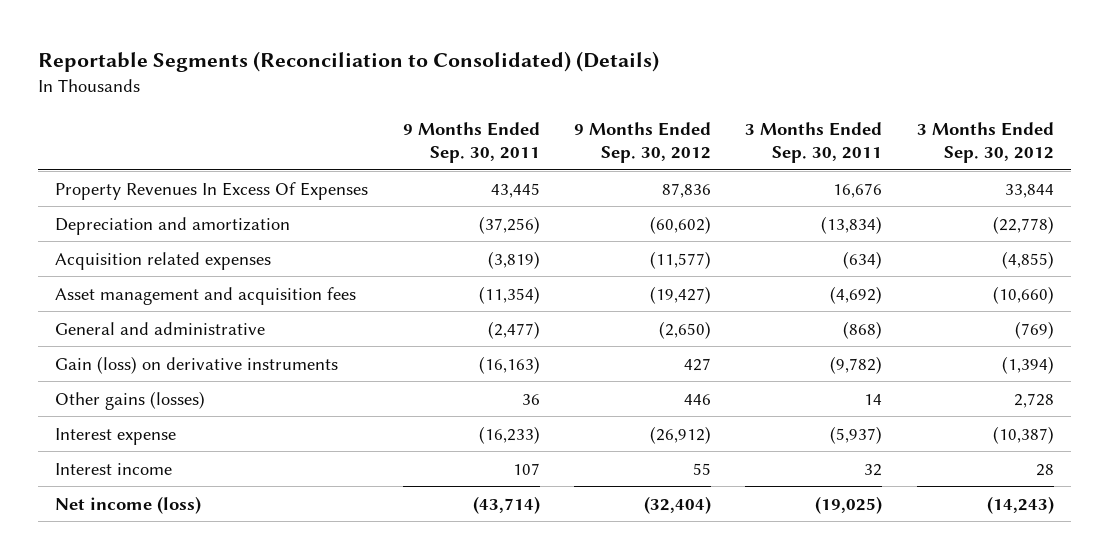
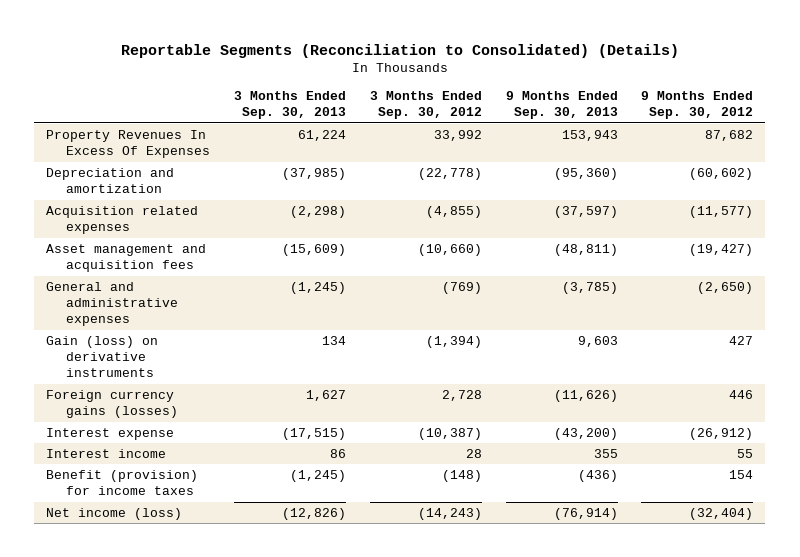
- | 9 Months Ended Sep. 30, 2011 | 9 Months Ended Sep. 30, 2012 | 3 Months Ended Sep. 30, 2011 | 3 Months Ended Sep. 30, 2012
+ | 3 Months Ended Sep. 30, 2013 | 3 Months Ended Sep. 30, 2012 | 9 Months Ended Sep. 30, 2013 | 9 Months Ended Sep. 30, 2012
- Property Revenues In Excess Of Expenses | 43,445 | 87,836 | 16,676 | 33,844
+ Property Revenues In Excess Of Expenses | 61,224 | 33,992 | 153,943 | 87,682
- General and administrative | (2,477) | (2,650) | (868) | (769)
+ General and administrative expenses | (1,245) | (769) | (3,785) | (2,650)
- Other gains (losses) | 36 | 446 | 14 | 2,728
+ Foreign currency gains (losses) | 1,627 | 2,728 | (11,626) | 446
+ Benefit (provision) for income taxes | (1,245) | (148) | (436) | 154

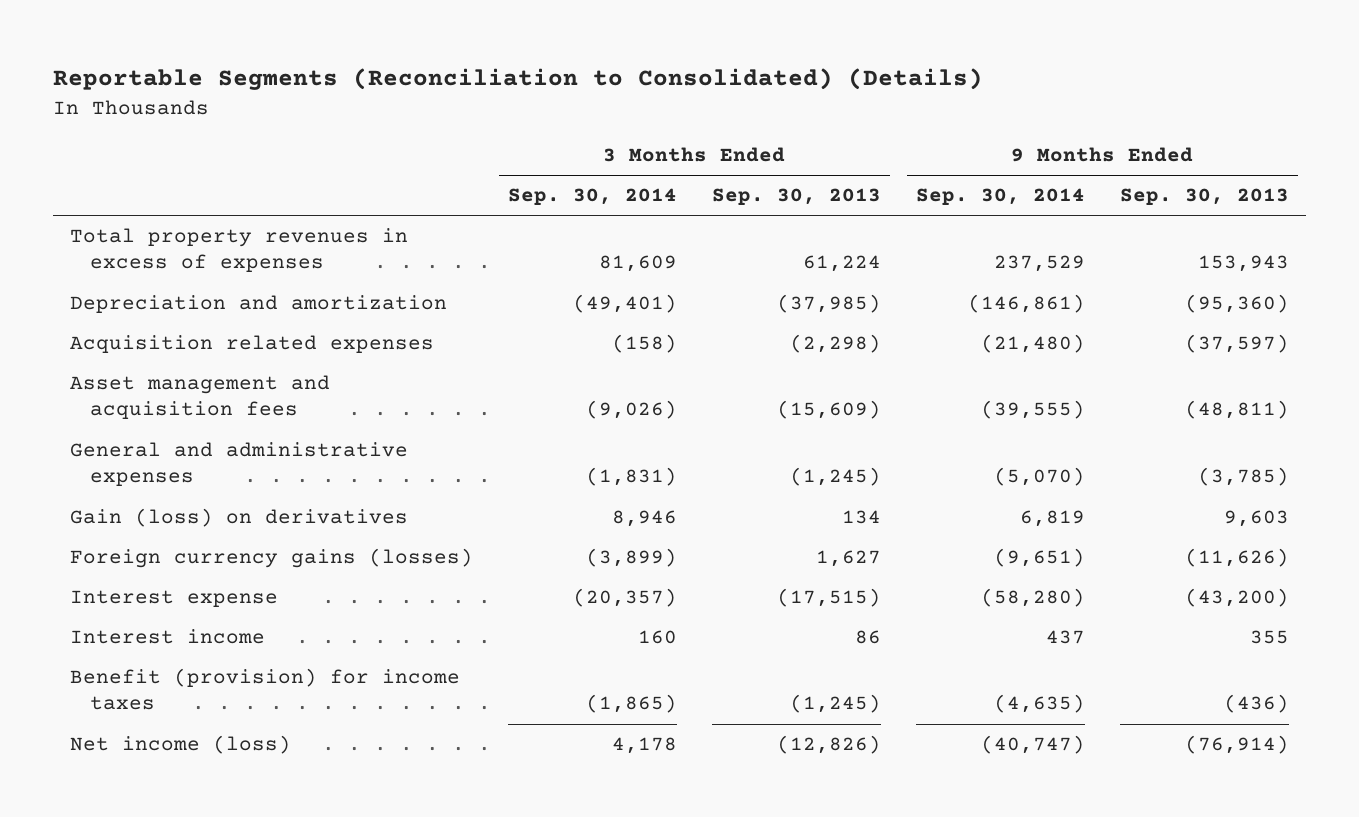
- | 3 Months Ended Sep. 30, 2013 | 3 Months Ended Sep. 30, 2012 | 9 Months Ended Sep. 30, 2013 | 9 Months Ended Sep. 30, 2012
+ | 3 Months Ended Sep. 30, 2014 | 3 Months Ended Sep. 30, 2013 | 9 Months Ended Sep. 30, 2014 | 9 Months Ended Sep. 30, 2013
- Property Revenues In Excess Of Expenses | 61,224 | 33,992 | 153,943 | 87,682
+ Total property revenues in excess of expenses | 81,609 | 61,224 | 237,529 | 153,943
- Gain (loss) on derivative instruments | 134 | (1,394) | 9,603 | 427
+ Gain (loss) on derivatives | 8,946 | 134 | 6,819 | 9,603

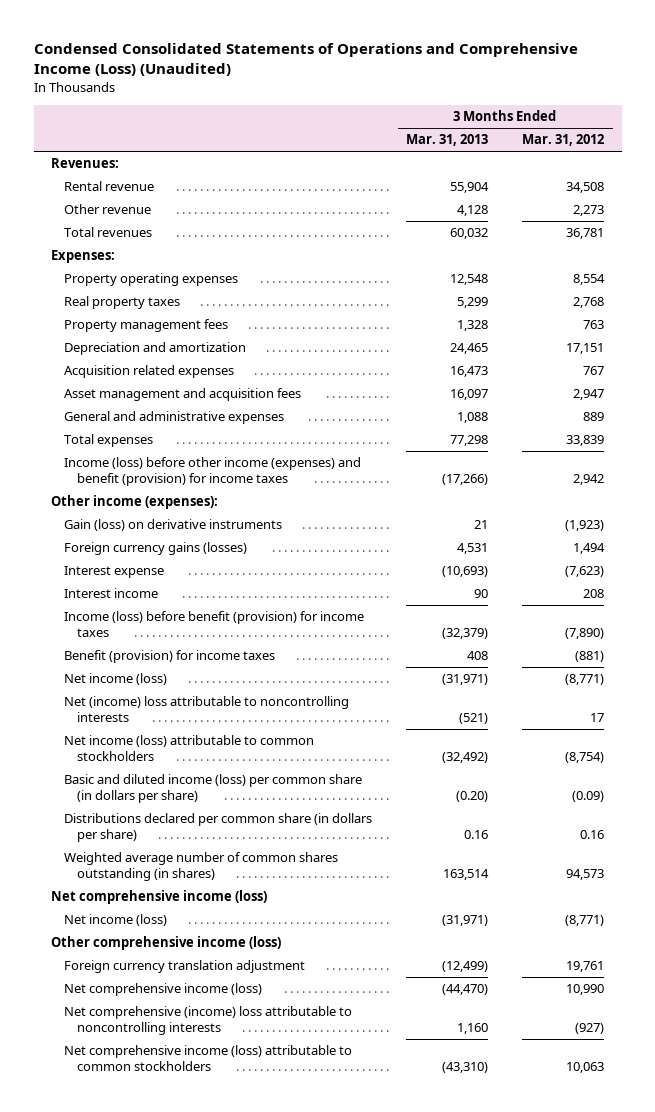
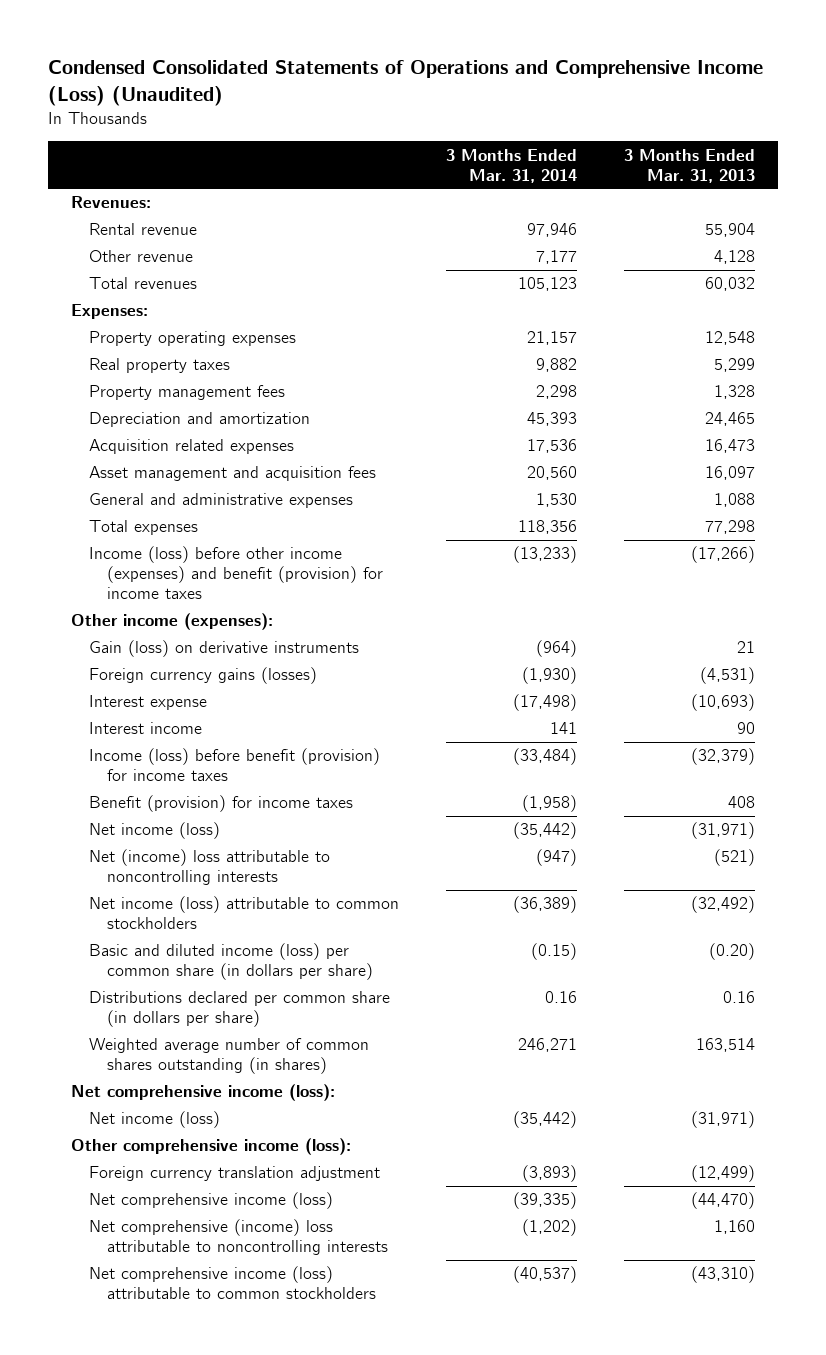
- | 3 Months Ended Mar. 31, 2013 | 3 Months Ended Mar. 31, 2012
+ | 3 Months Ended Mar. 31, 2014 | 3 Months Ended Mar. 31, 2013
- Foreign currency gains (losses) | 4,531 | 1,494
+ Foreign currency gains (losses) | (1,930) | (4,531)
- Net comprehensive income (loss)
+ Net comprehensive income (loss):
- Other comprehensive income (loss)
+ Other comprehensive income (loss):

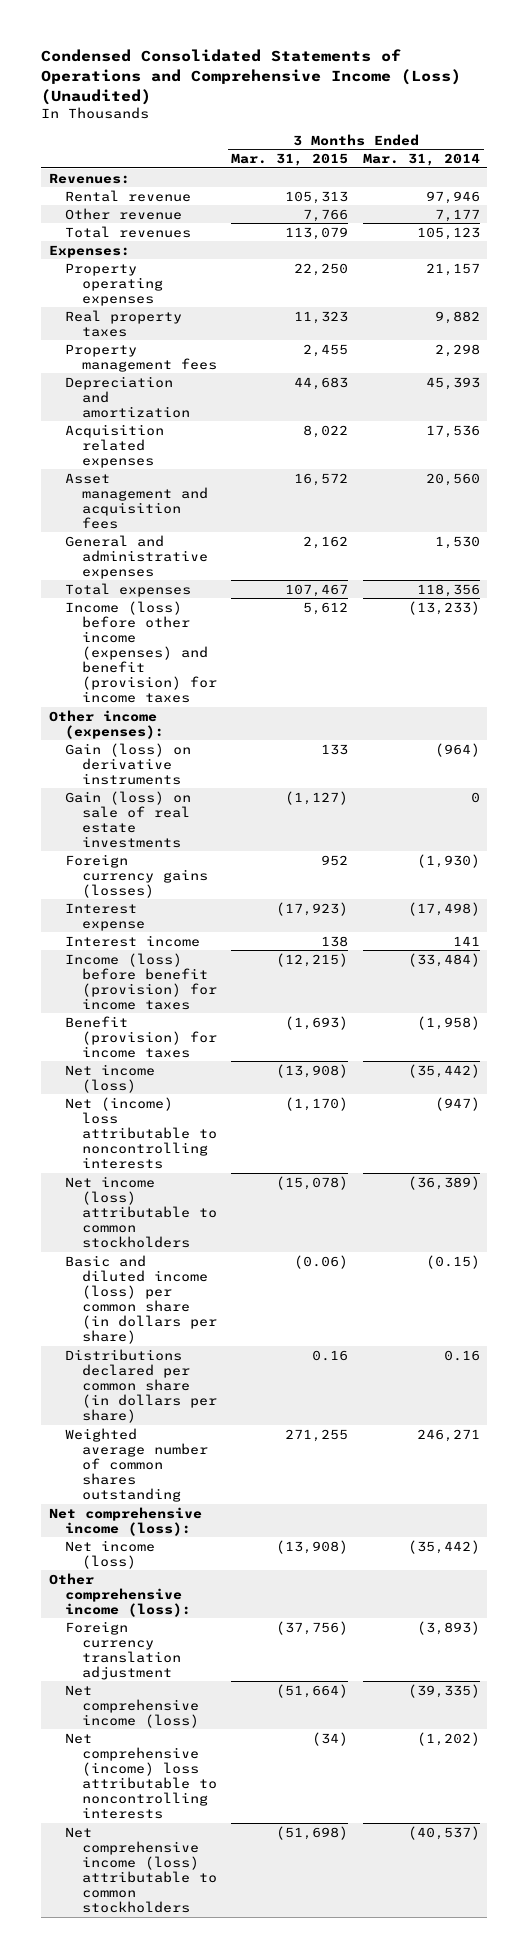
- | 3 Months Ended Mar. 31, 2014 | 3 Months Ended Mar. 31, 2013
+ | 3 Months Ended Mar. 31, 2015 | 3 Months Ended Mar. 31, 2014
+ Gain (loss) on sale of real estate investments | (1,127) | 0
- Weighted average number of common shares outstanding (in shares) | 246,271 | 163,514
+ Weighted average number of common shares outstanding | 271,255 | 246,271

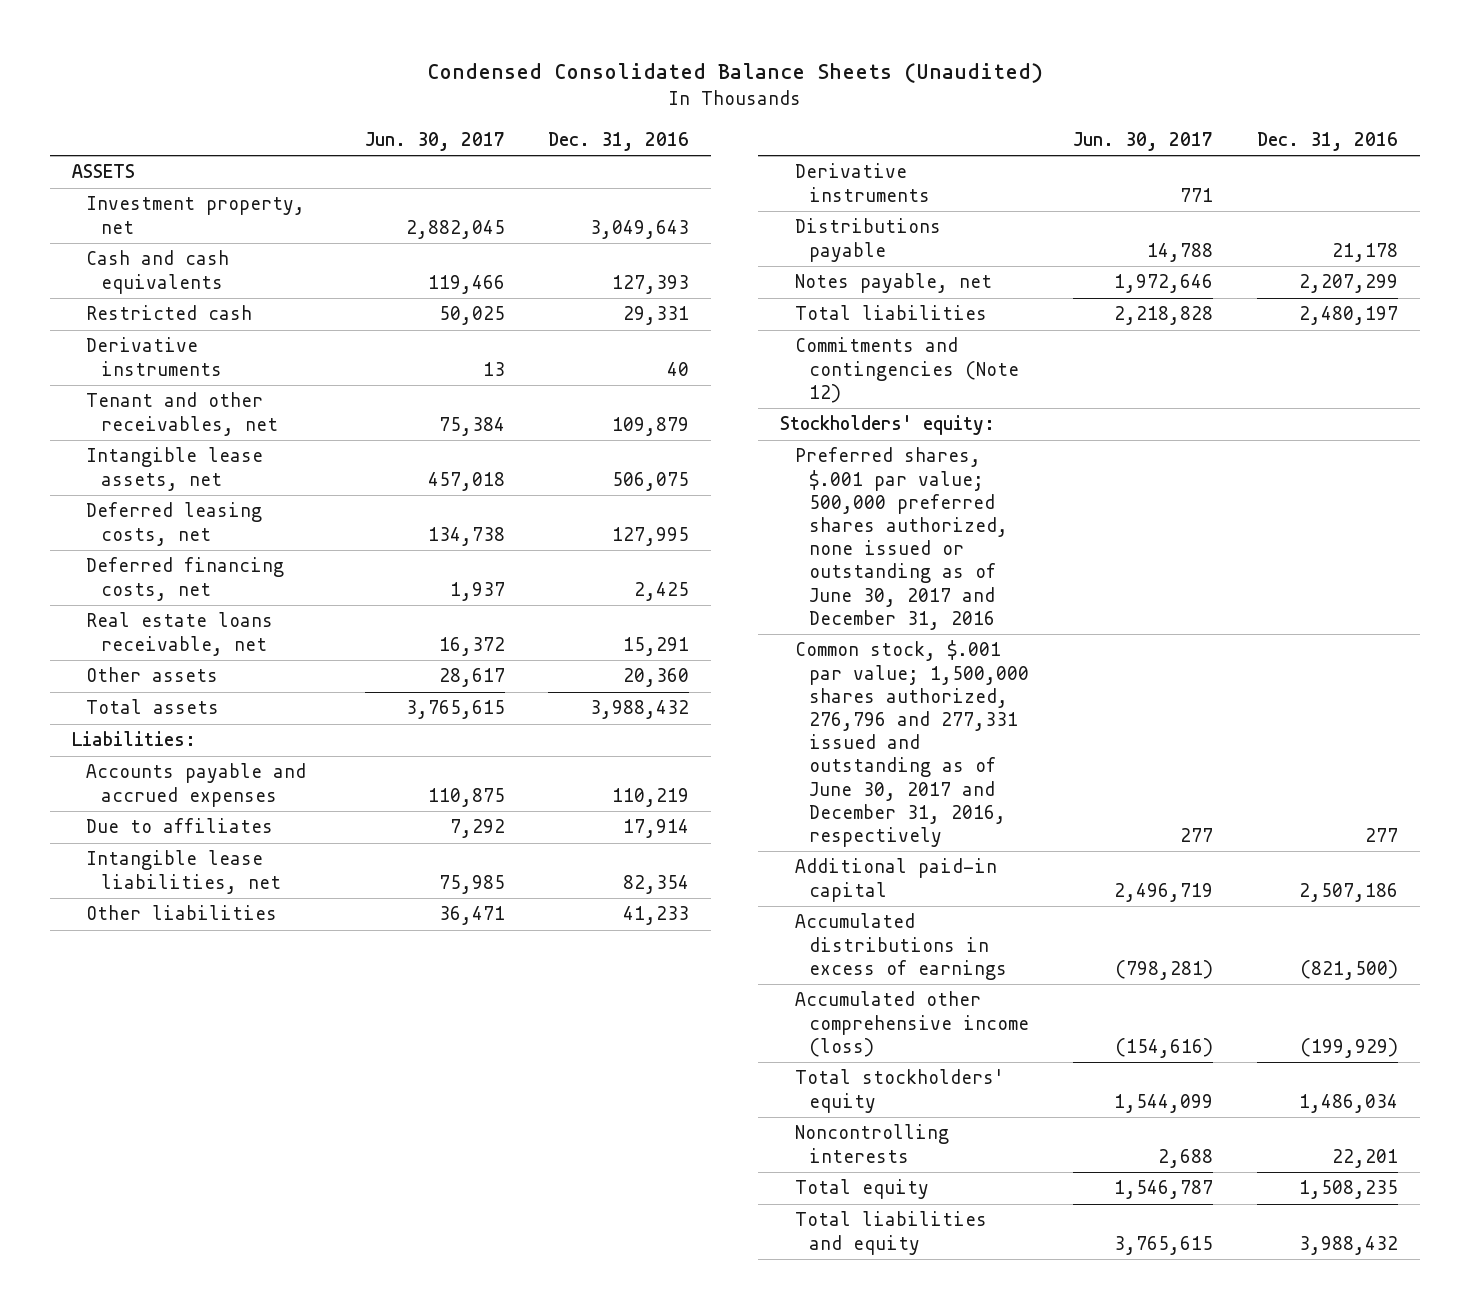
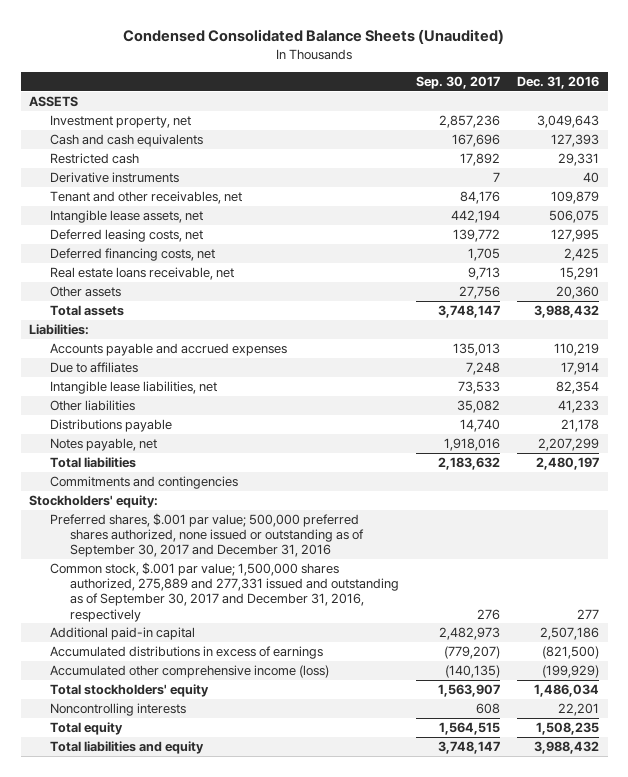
- | Jun. 30, 2017 | Dec. 31, 2016
+ | Sep. 30, 2017 | Dec. 31, 2016
- Derivative instruments | 771 |
- Commitments and contingencies (Note 12)
+ Commitments and contingencies
- Preferred shares, $.001 par value; 500,000 preferred shares authorized, none issued or outstanding as of June 30, 2017 and December 31, 2016
- Common stock, $.001 par value; 1,500,000 shares authorized, 276,796 and 277,331 issued and outstanding as of June 30, 2017 and December 31, 2016, respectively | 277 | 277
+ Preferred shares, $.001 par value; 500,000 preferred shares authorized, none issued or outstanding as of September 30, 2017 and December 31, 2016
+ Common stock, $.001 par value; 1,500,000 shares authorized, 275,889 and 277,331 issued and outstanding as of September 30, 2017 and December 31, 2016, respectively | 276 | 277

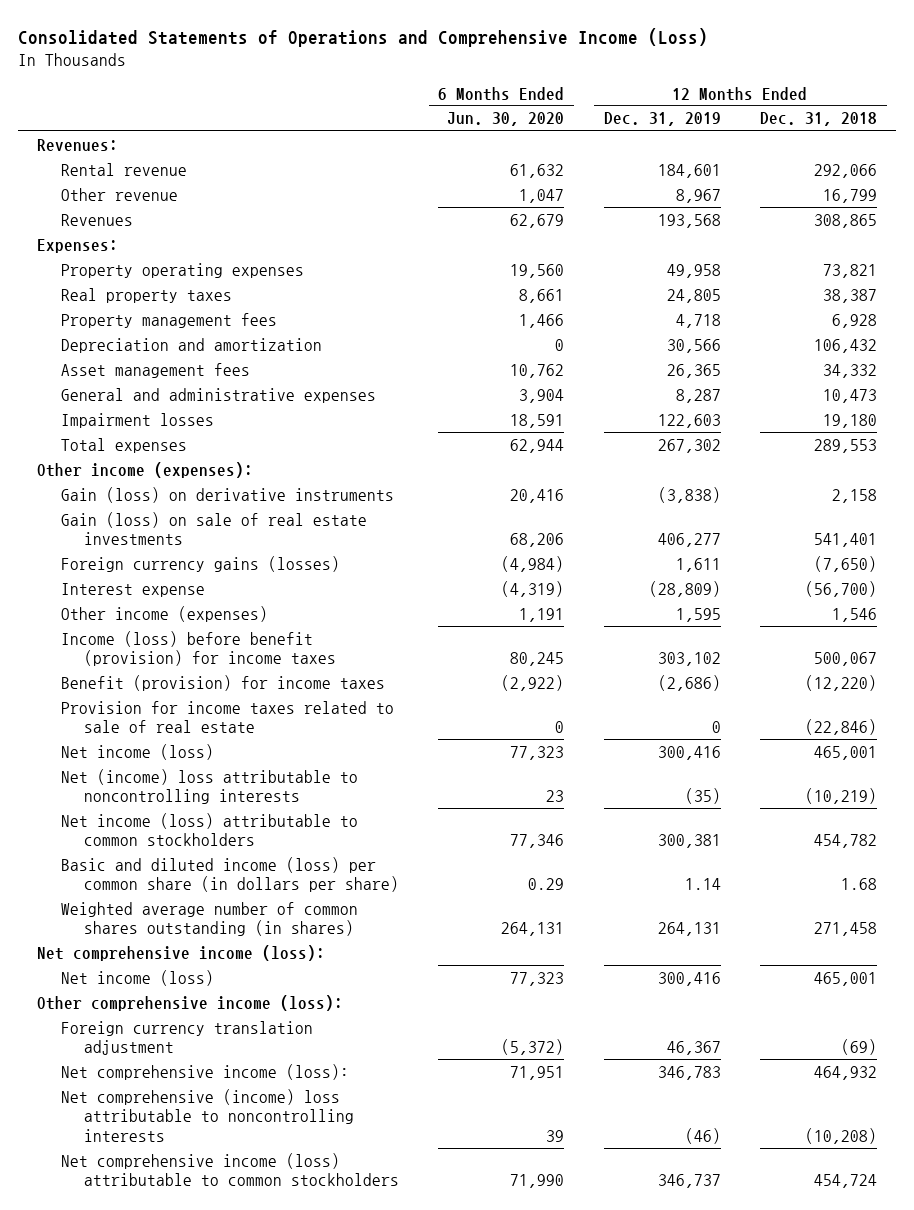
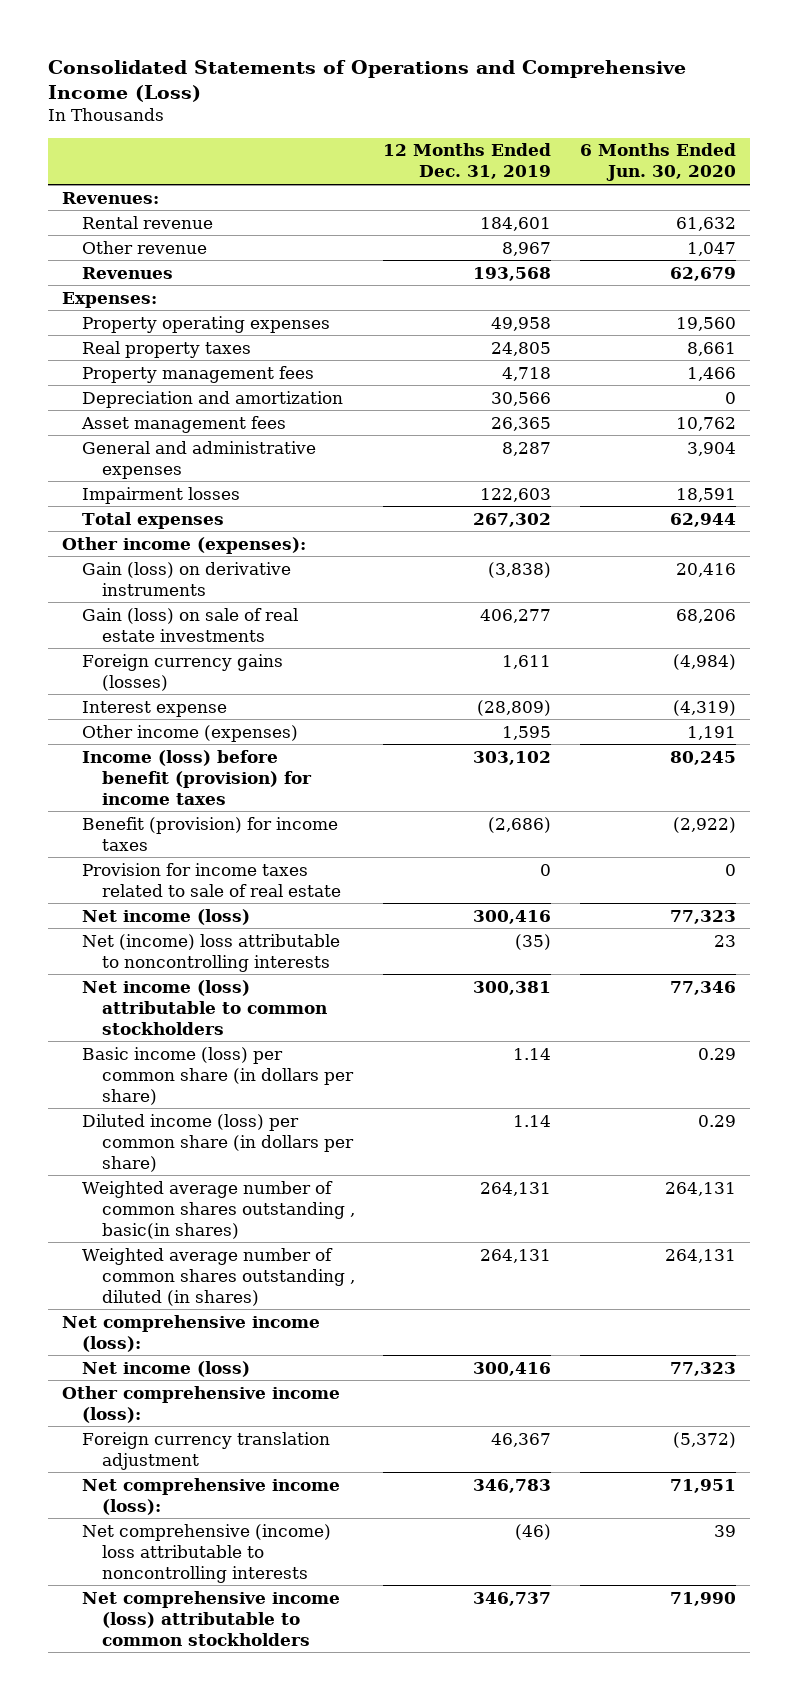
- | 6 Months Ended Jun. 30, 2020 | 12 Months Ended Dec. 31, 2019 | 12 Months Ended Dec. 31, 2018
+ | 12 Months Ended Dec. 31, 2019 | 6 Months Ended Jun. 30, 2020
- Basic and diluted income (loss) per common share (in dollars per share) | 0.29 | 1.14 | 1.68
- Weighted average number of common shares outstanding (in shares) | 264,131 | 264,131 | 271,458
+ Basic income (loss) per common share (in dollars per share) | 1.14 | 0.29
+ Diluted income (loss) per common share (in dollars per share) | 1.14 | 0.29
+ Weighted average number of common shares outstanding , basic(in shares) | 264,131 | 264,131
+ Weighted average number of common shares outstanding , diluted (in shares) | 264,131 | 264,131

